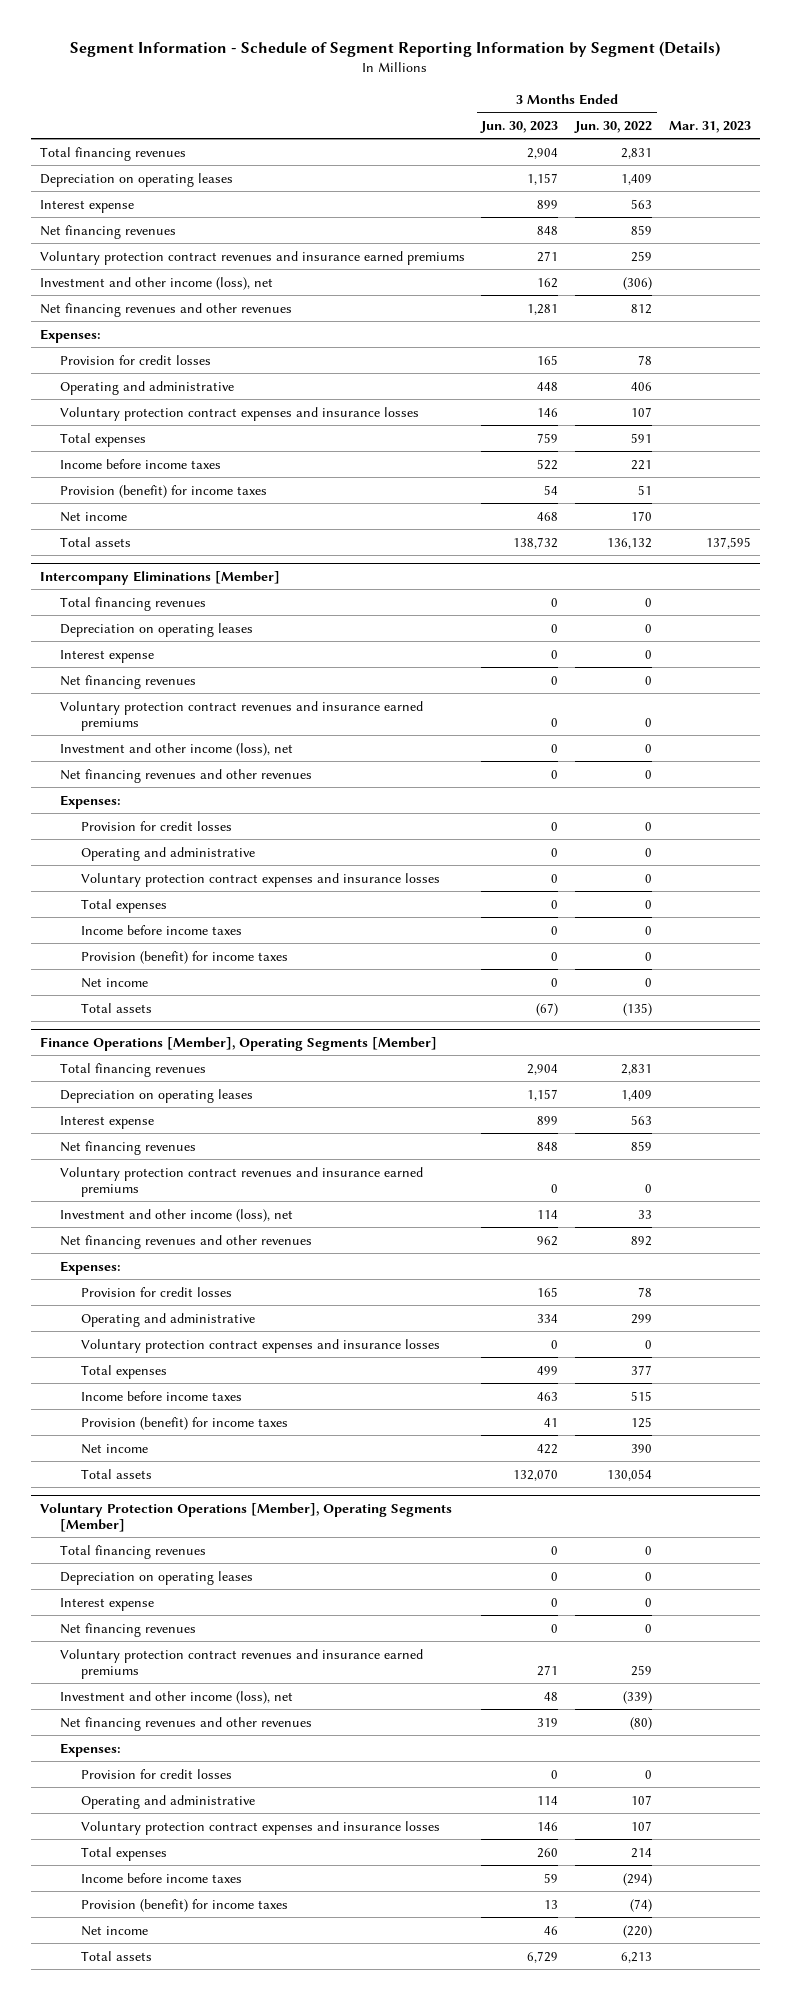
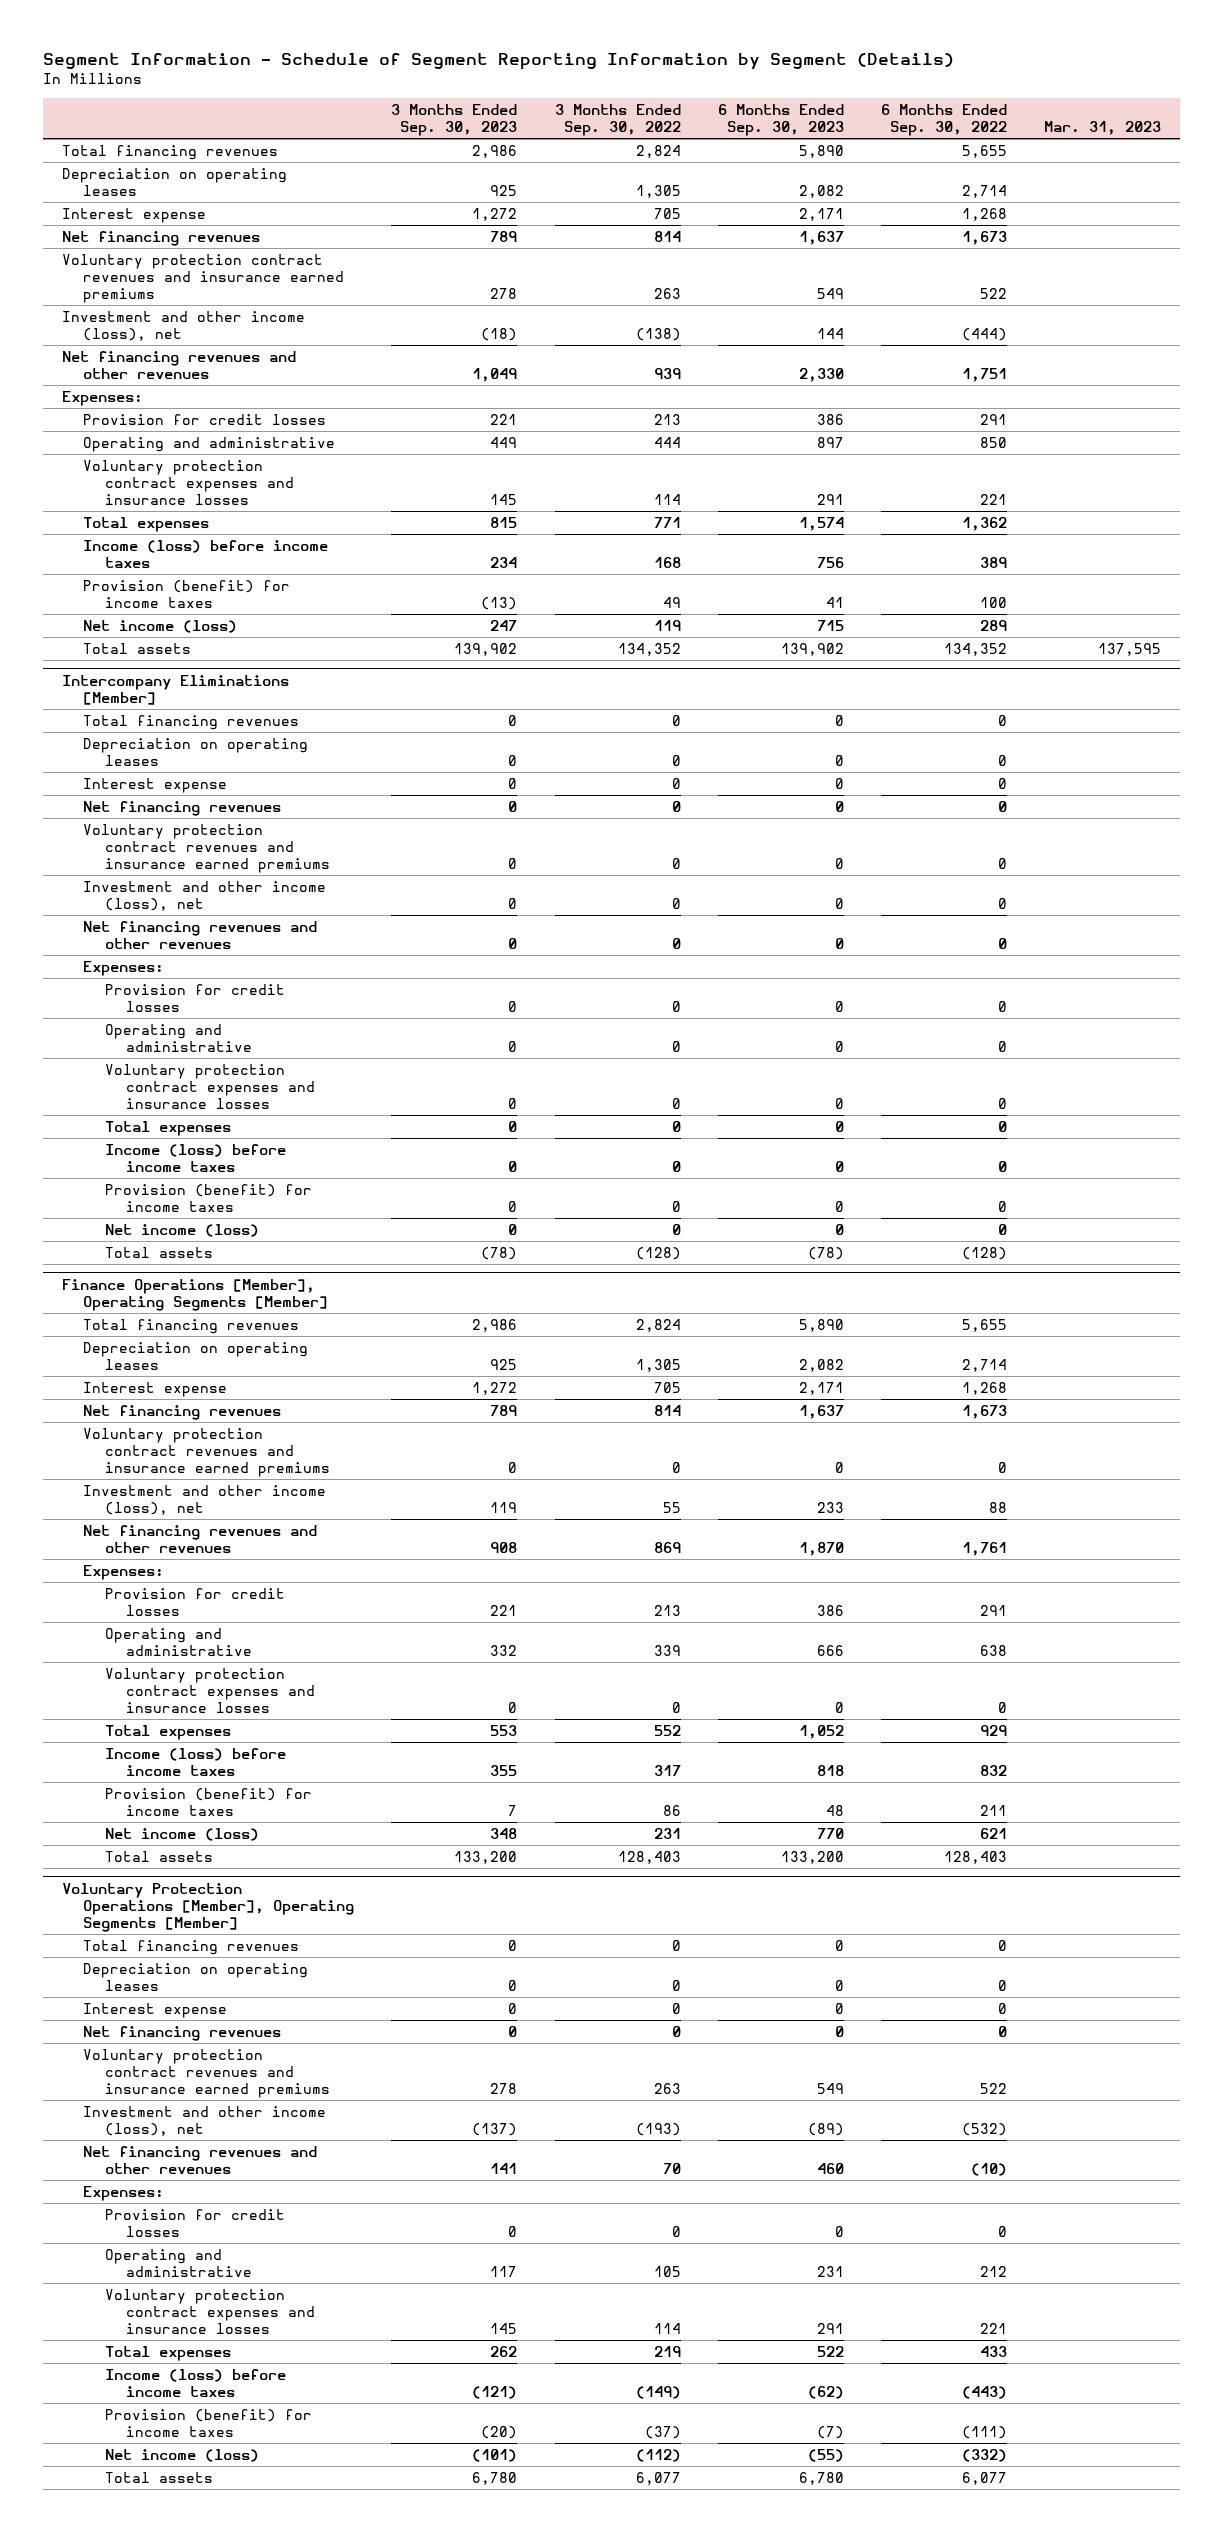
- | 3 Months Ended Jun. 30, 2023 | 3 Months Ended Jun. 30, 2022 | Mar. 31, 2023
+ | 3 Months Ended Sep. 30, 2023 | 3 Months Ended Sep. 30, 2022 | 6 Months Ended Sep. 30, 2023 | 6 Months Ended Sep. 30, 2022 | Mar. 31, 2023
- Income before income taxes | 522 | 221 |
+ Income (loss) before income taxes | 234 | 168 | 756 | 389 |
- Net income | 468 | 170 |
+ Net income (loss) | 247 | 119 | 715 | 289 |
@ Intercompany Eliminations [Member]
- Income before income taxes | 0 | 0 |
+ Income (loss) before income taxes | 0 | 0 | 0 | 0 |
- Net income | 0 | 0 |
+ Net income (loss) | 0 | 0 | 0 | 0 |
@ Finance Operations [Member], Operating Segments [Member]
- Income before income taxes | 463 | 515 |
+ Income (loss) before income taxes | 355 | 317 | 818 | 832 |
- Net income | 422 | 390 |
+ Net income (loss) | 348 | 231 | 770 | 621 |
@ Voluntary Protection Operations [Member], Operating Segments [Member]
- Income before income taxes | 59 | (294) |
+ Income (loss) before income taxes | (121) | (149) | (62) | (443) |
- Net income | 46 | (220) |
+ Net income (loss) | (101) | (112) | (55) | (332) |

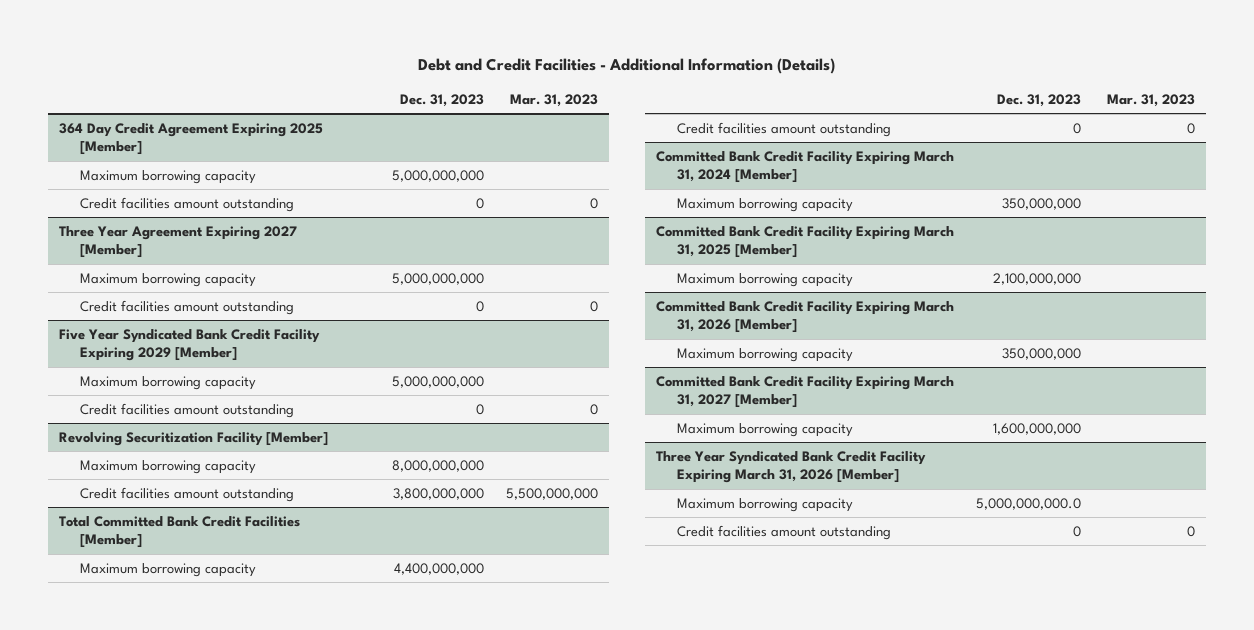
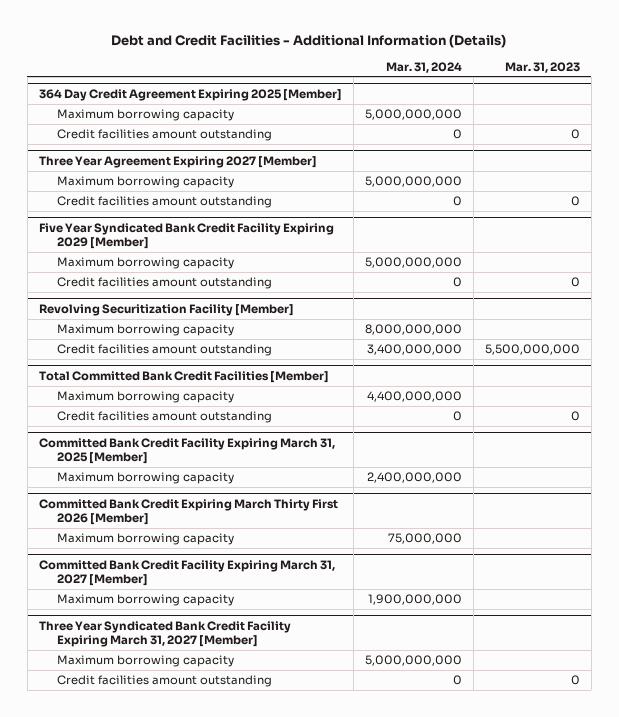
- | Dec. 31, 2023 | Mar. 31, 2023
+ | Mar. 31, 2024 | Mar. 31, 2023
- Committed Bank Credit Facility Expiring March 31, 2024 [Member]
- Maximum borrowing capacity | 350,000,000 |
- Committed Bank Credit Facility Expiring March 31, 2026 [Member]
+ Committed Bank Credit Expiring March Thirty First 2026 [Member]
- Three Year Syndicated Bank Credit Facility Expiring March 31, 2026 [Member]
- Maximum borrowing capacity | 5,000,000,000.0 |
- Credit facilities amount outstanding | 0 | 0
+ Three Year Syndicated Bank Credit Facility Expiring March 31, 2027 [Member]
+ Maximum borrowing capacity | 5,000,000,000 |
+ Credit facilities amount outstanding | 0 | 0

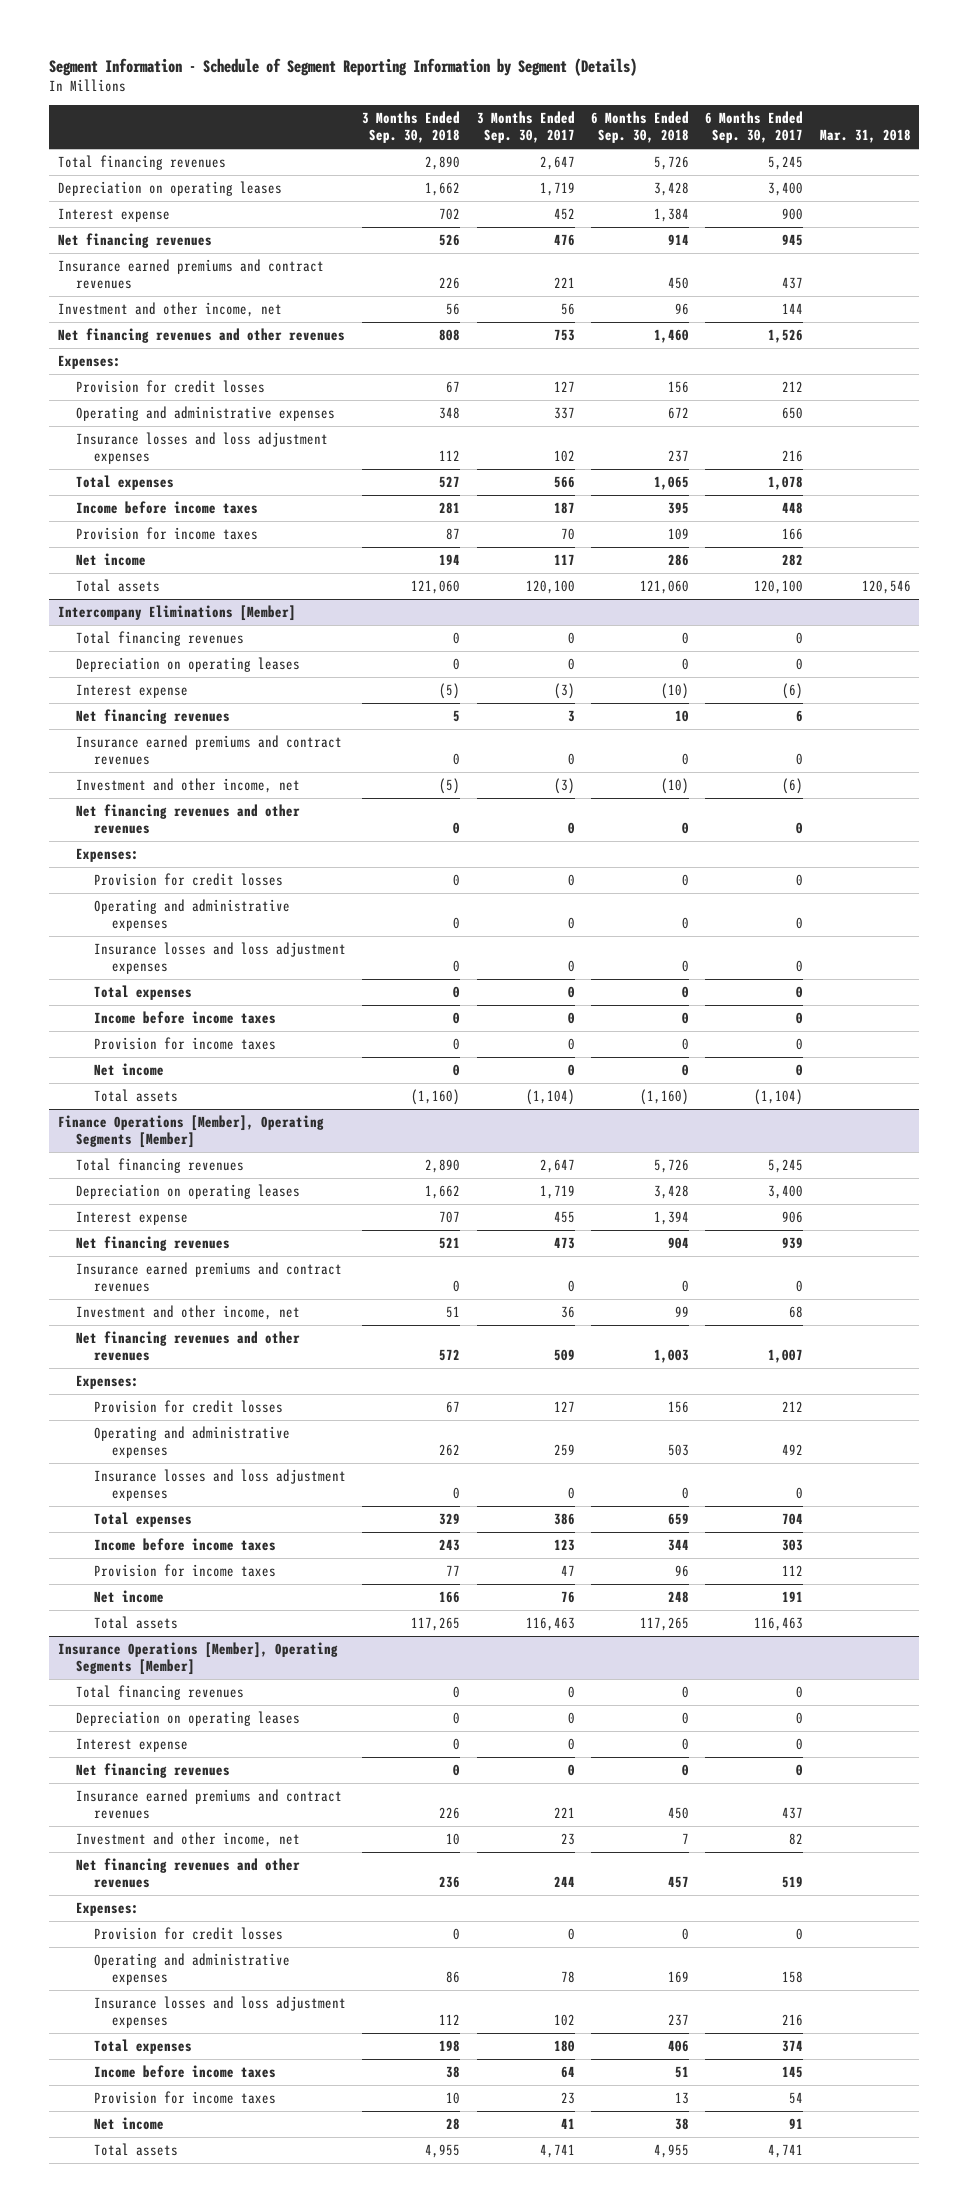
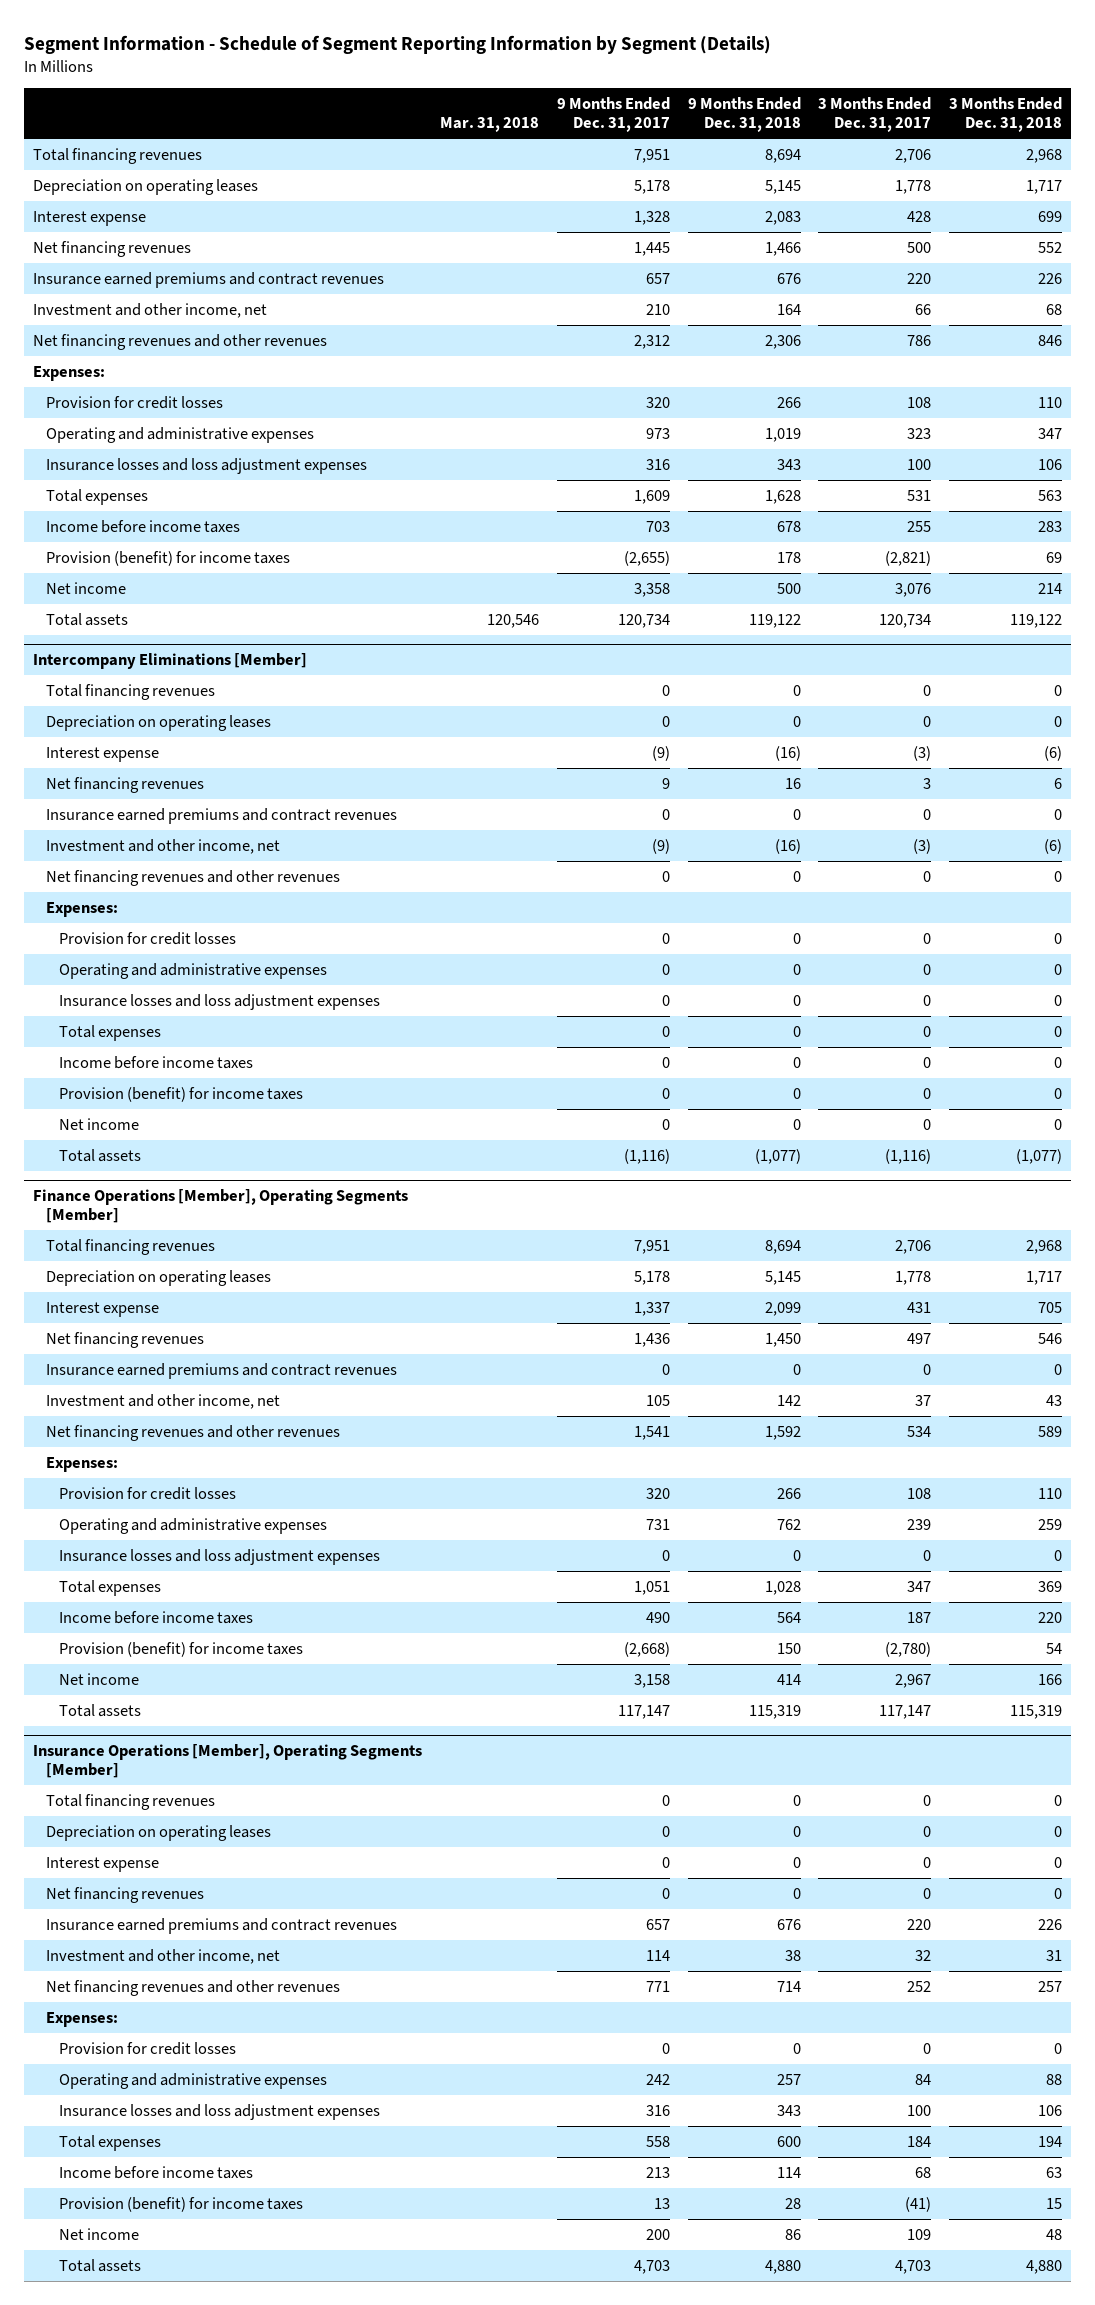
- | 3 Months Ended Sep. 30, 2018 | 3 Months Ended Sep. 30, 2017 | 6 Months Ended Sep. 30, 2018 | 6 Months Ended Sep. 30, 2017 | Mar. 31, 2018
+ | Mar. 31, 2018 | 9 Months Ended Dec. 31, 2017 | 9 Months Ended Dec. 31, 2018 | 3 Months Ended Dec. 31, 2017 | 3 Months Ended Dec. 31, 2018
- Provision for income taxes | 87 | 70 | 109 | 166 |
+ Provision (benefit) for income taxes | | (2,655) | 178 | (2,821) | 69
@ Intercompany Eliminations [Member]
- Provision for income taxes | 0 | 0 | 0 | 0 |
+ Provision (benefit) for income taxes | | 0 | 0 | 0 | 0
@ Finance Operations [Member], Operating Segments [Member]
- Provision for income taxes | 77 | 47 | 96 | 112 |
+ Provision (benefit) for income taxes | | (2,668) | 150 | (2,780) | 54
@ Insurance Operations [Member], Operating Segments [Member]
- Provision for income taxes | 10 | 23 | 13 | 54 |
+ Provision (benefit) for income taxes | | 13 | 28 | (41) | 15

